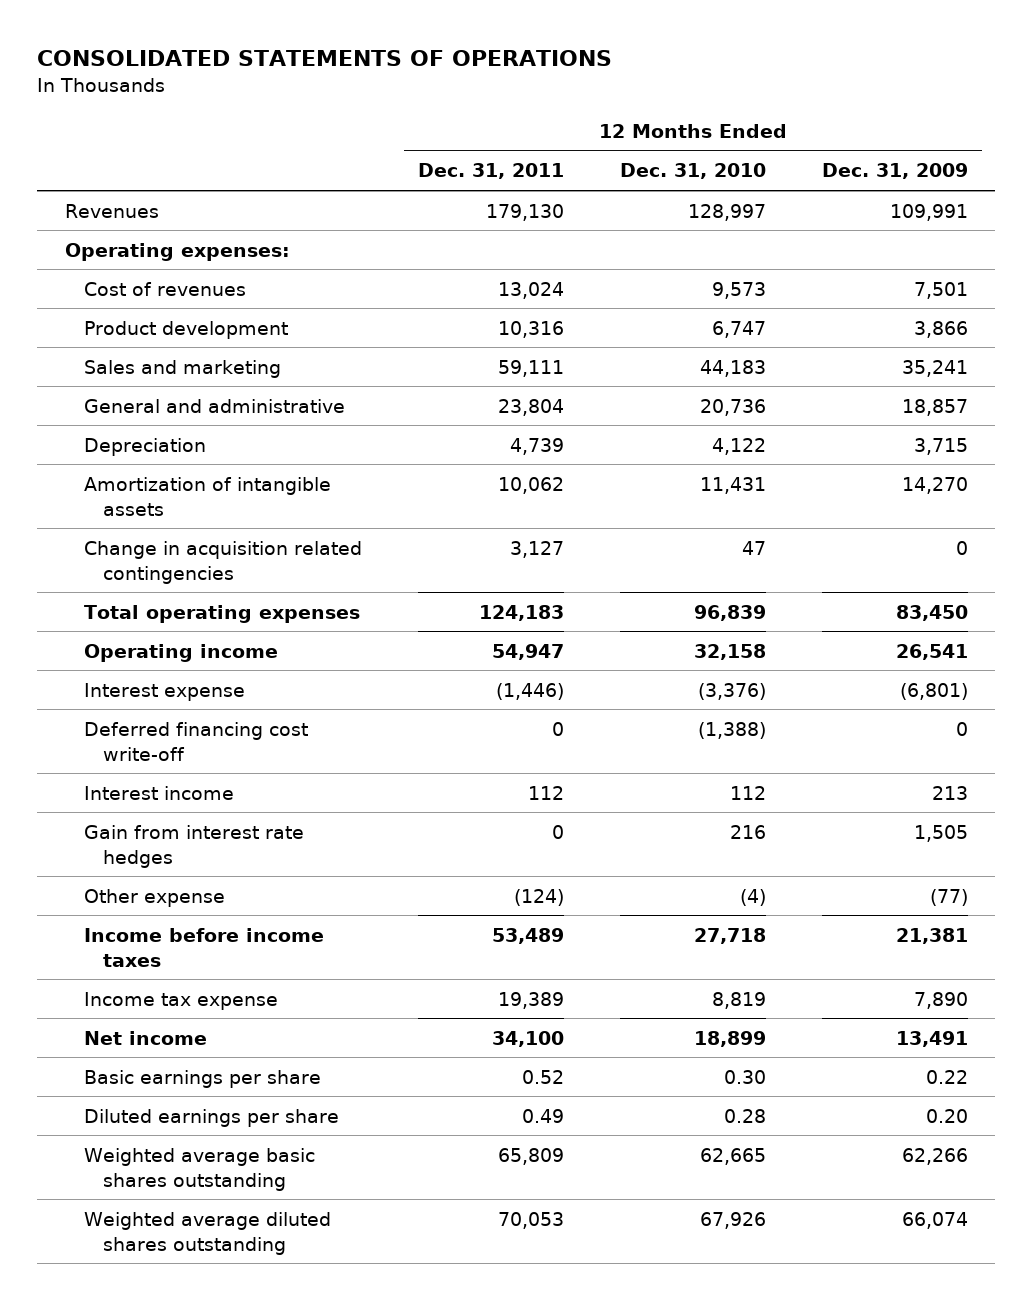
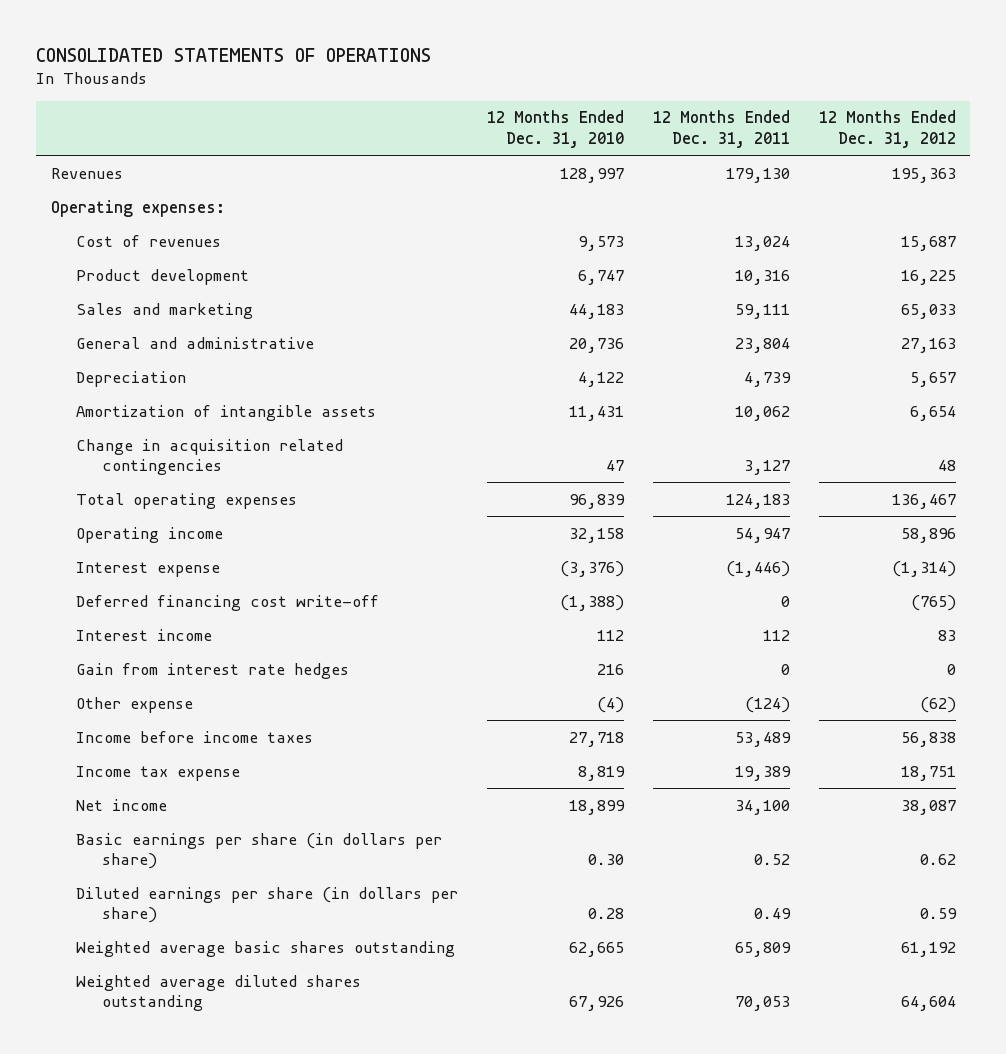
- | 12 Months Ended Dec. 31, 2011 | 12 Months Ended Dec. 31, 2010 | 12 Months Ended Dec. 31, 2009
+ | 12 Months Ended Dec. 31, 2010 | 12 Months Ended Dec. 31, 2011 | 12 Months Ended Dec. 31, 2012
- Basic earnings per share | 0.52 | 0.30 | 0.22
- Diluted earnings per share | 0.49 | 0.28 | 0.20
+ Basic earnings per share (in dollars per share) | 0.30 | 0.52 | 0.62
+ Diluted earnings per share (in dollars per share) | 0.28 | 0.49 | 0.59

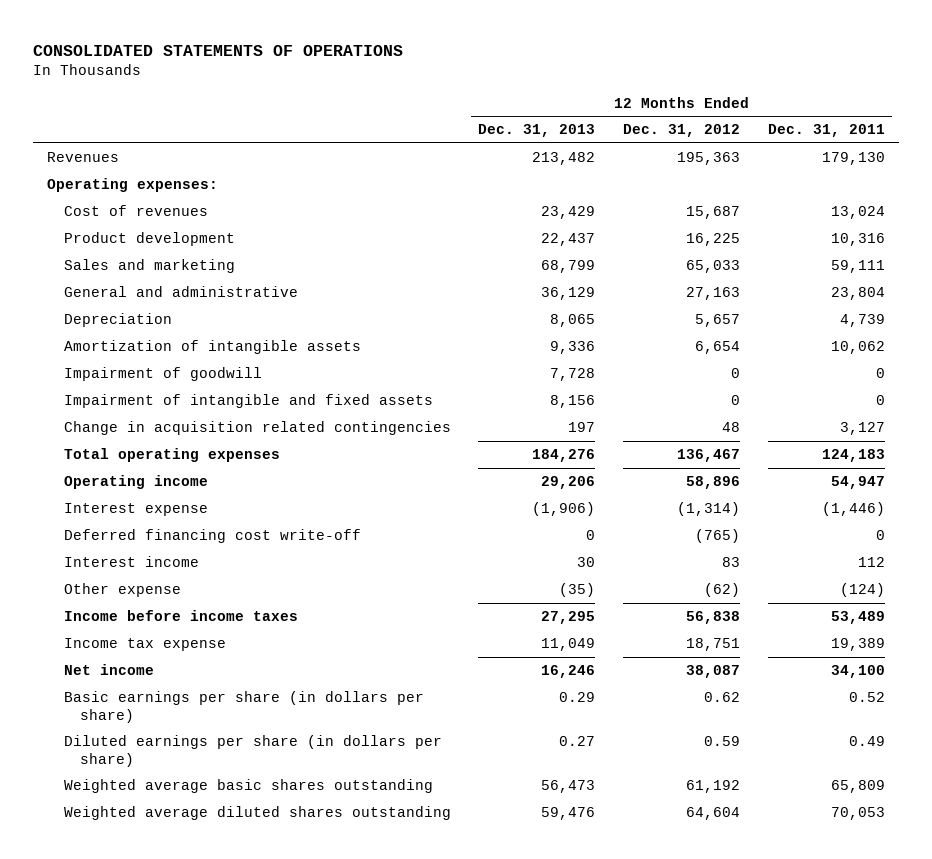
- | 12 Months Ended Dec. 31, 2010 | 12 Months Ended Dec. 31, 2011 | 12 Months Ended Dec. 31, 2012
+ | 12 Months Ended Dec. 31, 2013 | 12 Months Ended Dec. 31, 2012 | 12 Months Ended Dec. 31, 2011
+ Impairment of goodwill | 7,728 | 0 | 0
+ Impairment of intangible and fixed assets | 8,156 | 0 | 0
- Gain from interest rate hedges | 216 | 0 | 0

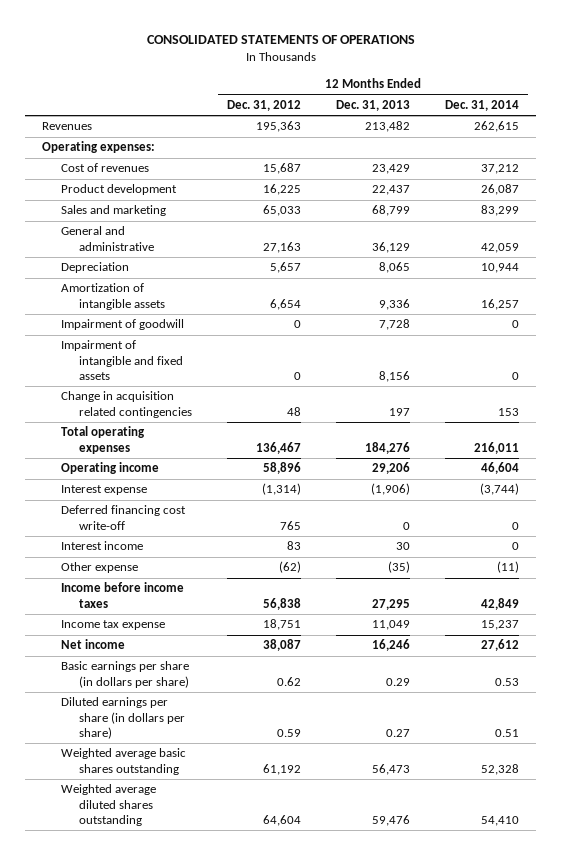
- | 12 Months Ended Dec. 31, 2013 | 12 Months Ended Dec. 31, 2012 | 12 Months Ended Dec. 31, 2011
+ | 12 Months Ended Dec. 31, 2012 | 12 Months Ended Dec. 31, 2013 | 12 Months Ended Dec. 31, 2014
- Deferred financing cost write-off | 0 | (765) | 0
+ Deferred financing cost write-off | 765 | 0 | 0

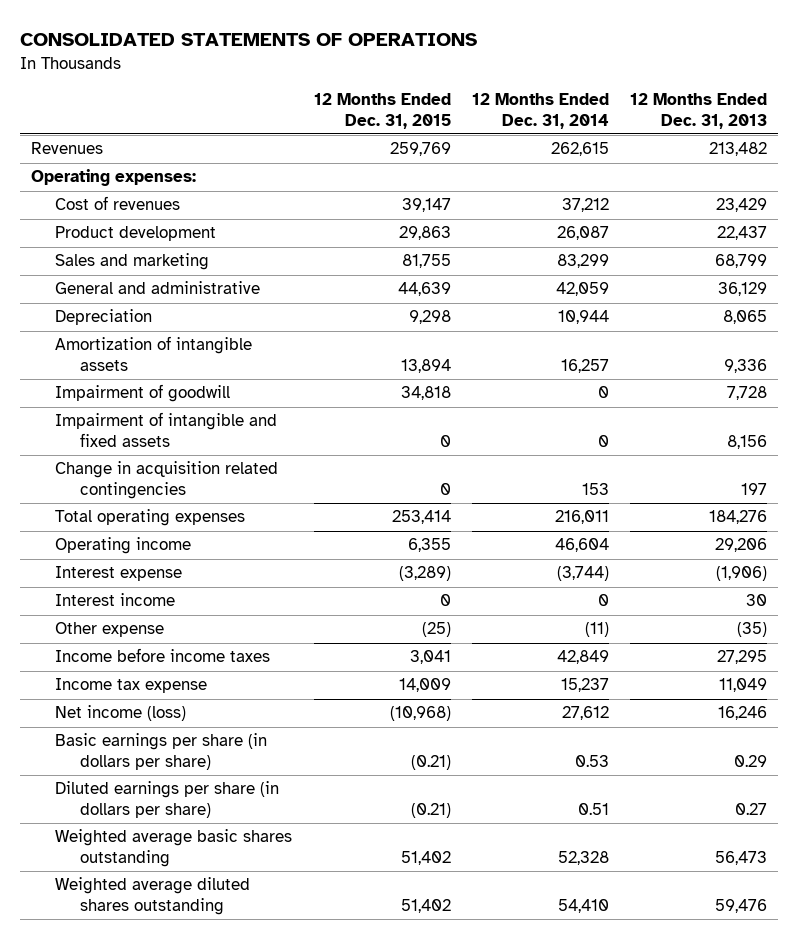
- | 12 Months Ended Dec. 31, 2012 | 12 Months Ended Dec. 31, 2013 | 12 Months Ended Dec. 31, 2014
+ | 12 Months Ended Dec. 31, 2015 | 12 Months Ended Dec. 31, 2014 | 12 Months Ended Dec. 31, 2013
- Deferred financing cost write-off | 765 | 0 | 0
- Net income | 38,087 | 16,246 | 27,612
+ Net income (loss) | (10,968) | 27,612 | 16,246

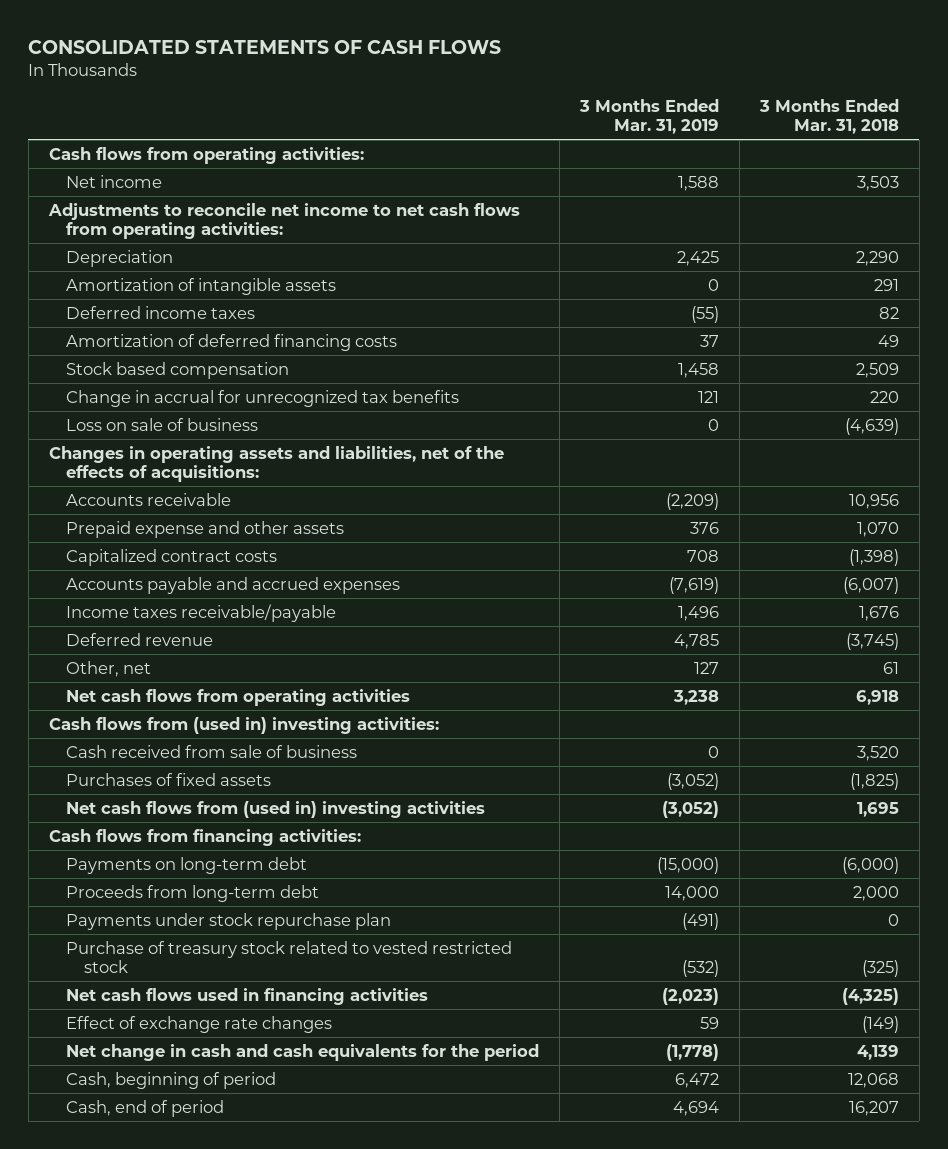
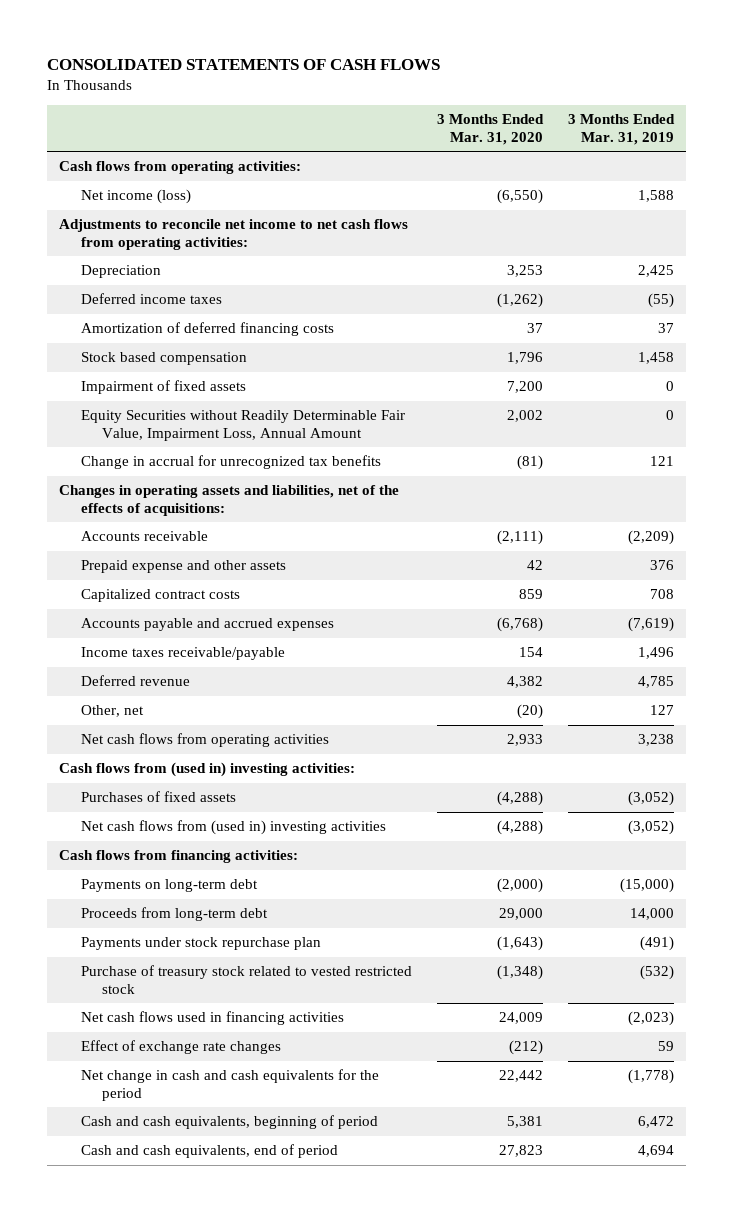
- | 3 Months Ended Mar. 31, 2019 | 3 Months Ended Mar. 31, 2018
+ | 3 Months Ended Mar. 31, 2020 | 3 Months Ended Mar. 31, 2019
- Net income | 1,588 | 3,503
+ Net income (loss) | (6,550) | 1,588
- Amortization of intangible assets | 0 | 291
+ Impairment of fixed assets | 7,200 | 0
+ Equity Securities without Readily Determinable Fair Value, Impairment Loss, Annual Amount | 2,002 | 0
- Loss on sale of business | 0 | (4,639)
- Cash received from sale of business | 0 | 3,520
- Cash, beginning of period | 6,472 | 12,068
- Cash, end of period | 4,694 | 16,207
+ Cash and cash equivalents, beginning of period | 5,381 | 6,472
+ Cash and cash equivalents, end of period | 27,823 | 4,694

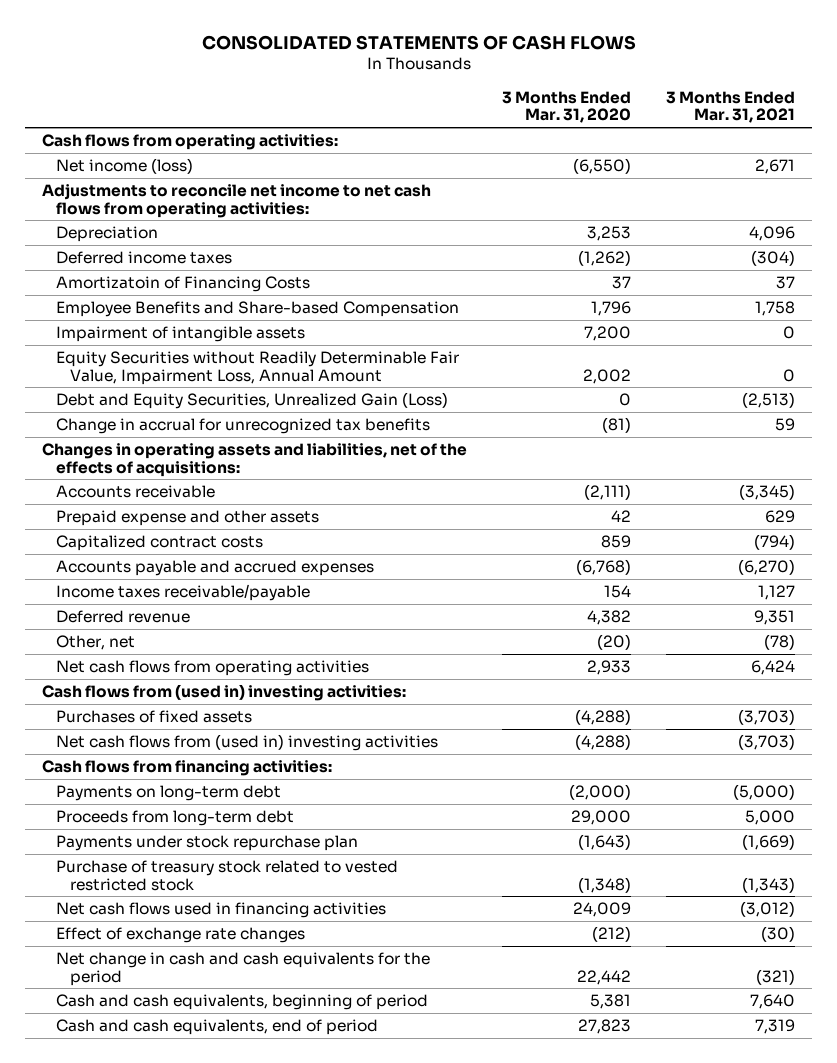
- | 3 Months Ended Mar. 31, 2020 | 3 Months Ended Mar. 31, 2019
+ | 3 Months Ended Mar. 31, 2020 | 3 Months Ended Mar. 31, 2021
- Amortization of deferred financing costs | 37 | 37
- Stock based compensation | 1,796 | 1,458
- Impairment of fixed assets | 7,200 | 0
+ Amortizatoin of Financing Costs | 37 | 37
+ Employee Benefits and Share-based Compensation | 1,796 | 1,758
+ Impairment of intangible assets | 7,200 | 0
+ Debt and Equity Securities, Unrealized Gain (Loss) | 0 | (2,513)

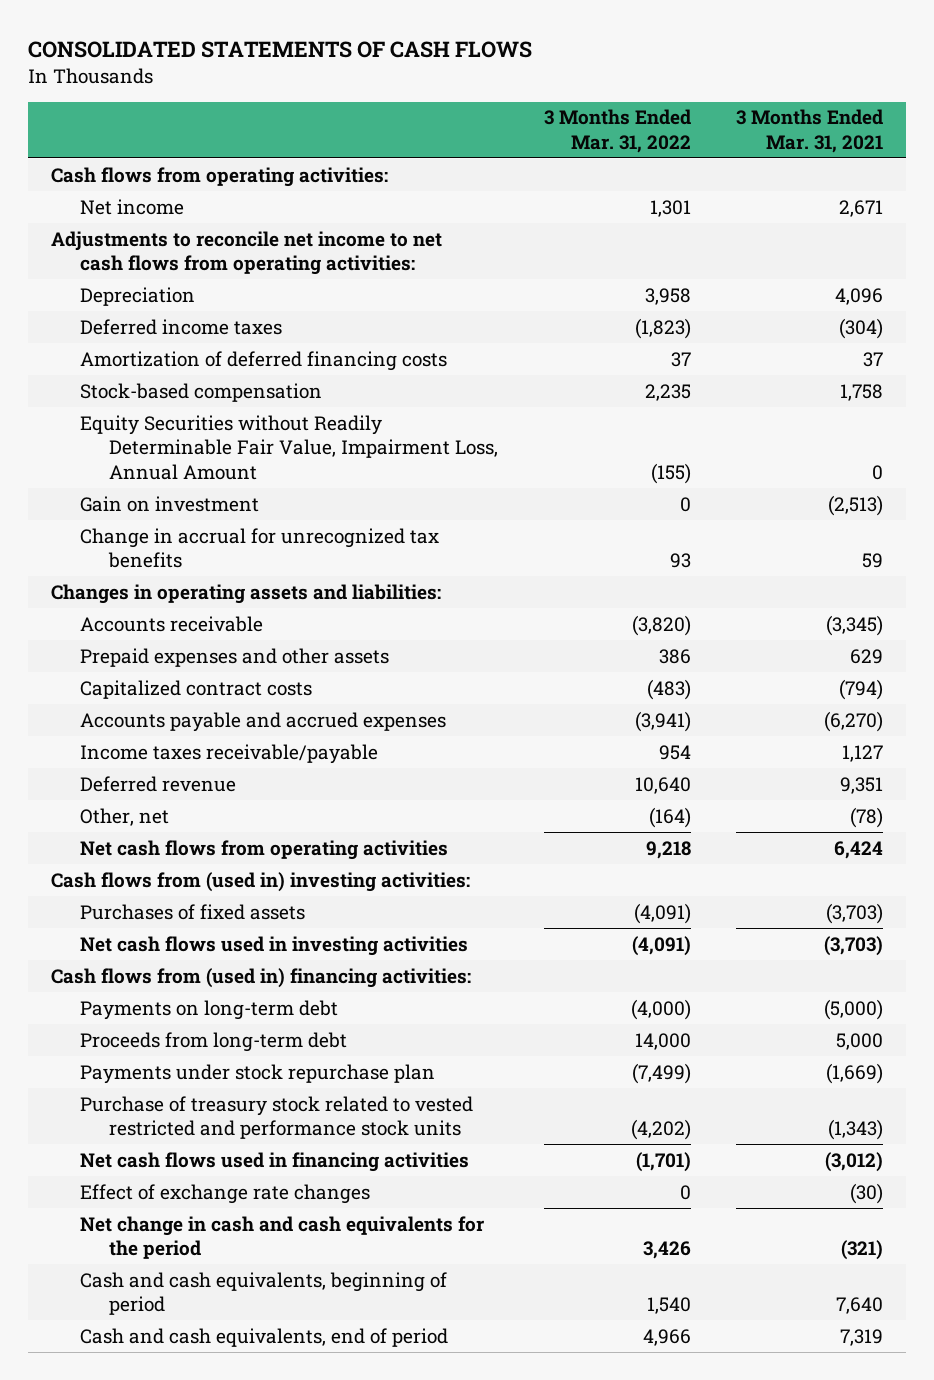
- | 3 Months Ended Mar. 31, 2020 | 3 Months Ended Mar. 31, 2021
+ | 3 Months Ended Mar. 31, 2022 | 3 Months Ended Mar. 31, 2021
- Net income (loss) | (6,550) | 2,671
+ Net income | 1,301 | 2,671
- Amortizatoin of Financing Costs | 37 | 37
- Employee Benefits and Share-based Compensation | 1,796 | 1,758
- Impairment of intangible assets | 7,200 | 0
+ Amortization of deferred financing costs | 37 | 37
+ Stock-based compensation | 2,235 | 1,758
- Debt and Equity Securities, Unrealized Gain (Loss) | 0 | (2,513)
+ Gain on investment | 0 | (2,513)
- Changes in operating assets and liabilities, net of the effects of acquisitions:
+ Changes in operating assets and liabilities:
- Prepaid expense and other assets | 42 | 629
+ Prepaid expenses and other assets | 386 | 629
- Net cash flows from (used in) investing activities | (4,288) | (3,703)
- Cash flows from financing activities:
+ Net cash flows used in investing activities | (4,091) | (3,703)
+ Cash flows from (used in) financing activities:
- Purchase of treasury stock related to vested restricted stock | (1,348) | (1,343)
+ Purchase of treasury stock related to vested restricted and performance stock units | (4,202) | (1,343)

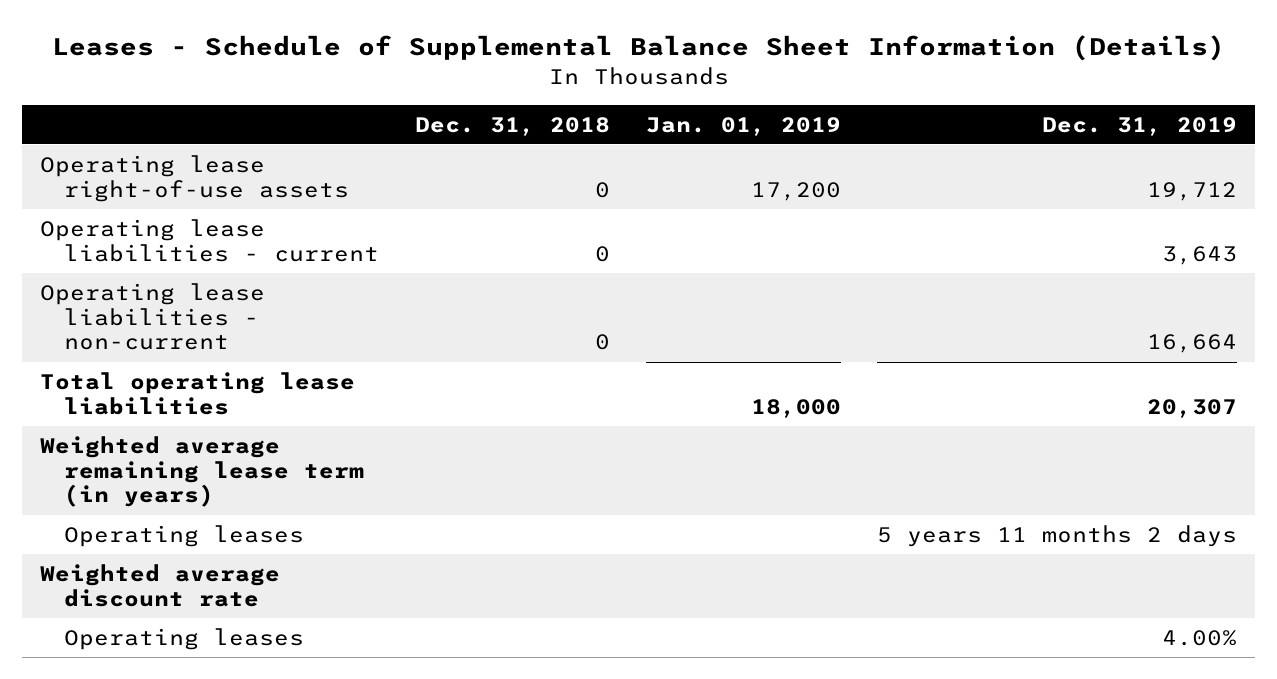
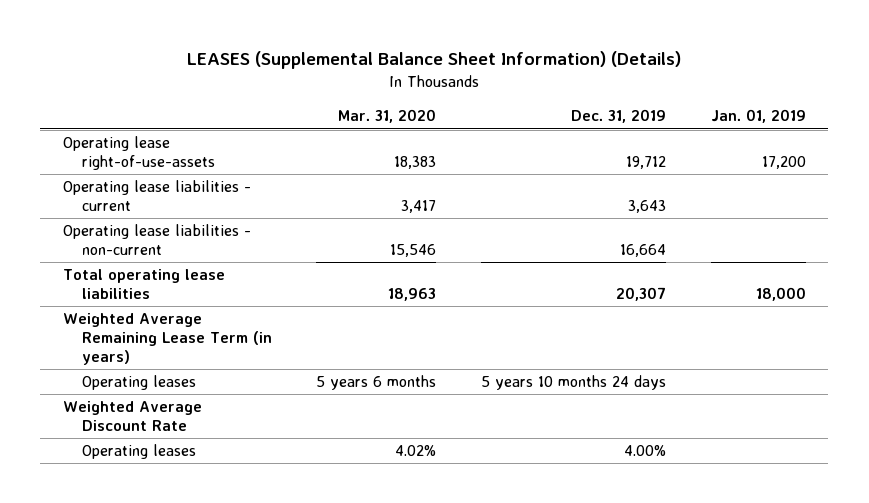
- Leases - Schedule of Supplemental Balance Sheet Information (Details)
+ LEASES (Supplemental Balance Sheet Information) (Details)
- | Dec. 31, 2018 | Jan. 01, 2019 | Dec. 31, 2019
+ | Mar. 31, 2020 | Dec. 31, 2019 | Jan. 01, 2019
- Operating lease right-of-use assets | 0 | 17,200 | 19,712
+ Operating lease right-of-use-assets | 18,383 | 19,712 | 17,200
- Weighted average remaining lease term (in years)
- Operating leases | | | 5 years 11 months 2 days
- Weighted average discount rate
+ Weighted Average Remaining Lease Term (in years)
+ Operating leases | 5 years 6 months | 5 years 10 months 24 days |
+ Weighted Average Discount Rate

